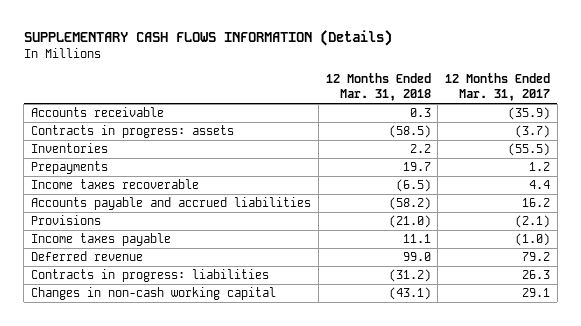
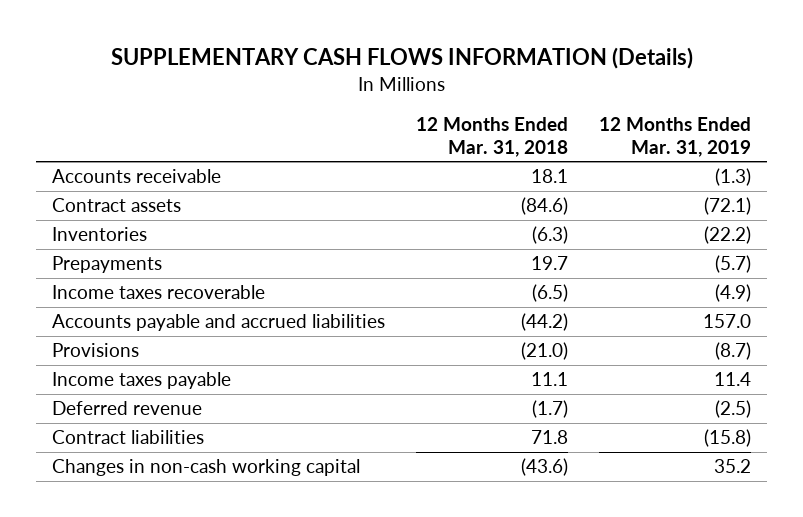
- | 12 Months Ended Mar. 31, 2018 | 12 Months Ended Mar. 31, 2017
+ | 12 Months Ended Mar. 31, 2018 | 12 Months Ended Mar. 31, 2019
- Accounts receivable | 0.3 | (35.9)
- Contracts in progress: assets | (58.5) | (3.7)
- Inventories | 2.2 | (55.5)
+ Accounts receivable | 18.1 | (1.3)
+ Contract assets | (84.6) | (72.1)
+ Inventories | (6.3) | (22.2)
- Accounts payable and accrued liabilities | (58.2) | 16.2
+ Accounts payable and accrued liabilities | (44.2) | 157.0
- Deferred revenue | 99.0 | 79.2
- Contracts in progress: liabilities | (31.2) | 26.3
- Changes in non-cash working capital | (43.1) | 29.1
+ Deferred revenue | (1.7) | (2.5)
+ Contract liabilities | 71.8 | (15.8)
+ Changes in non-cash working capital | (43.6) | 35.2

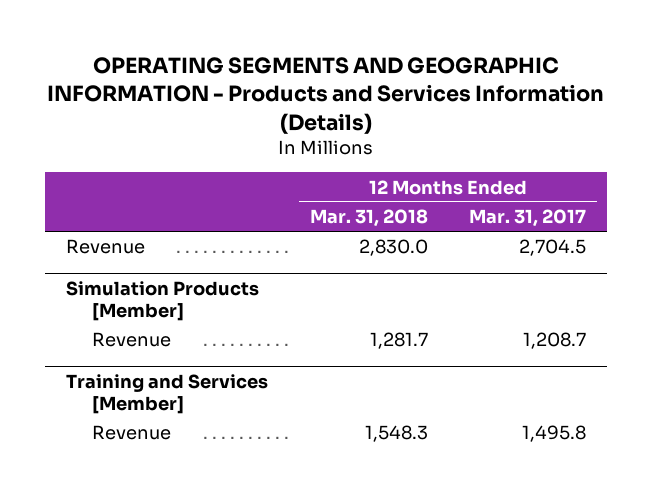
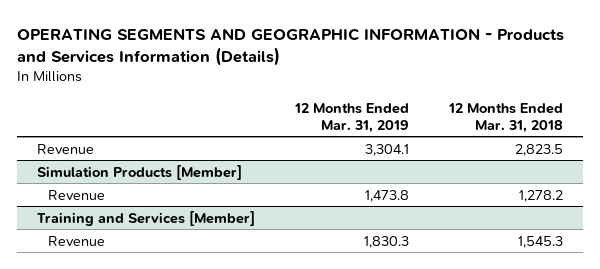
- | 12 Months Ended Mar. 31, 2018 | 12 Months Ended Mar. 31, 2017
+ | 12 Months Ended Mar. 31, 2019 | 12 Months Ended Mar. 31, 2018
- Revenue | 2,830.0 | 2,704.5
+ Revenue | 3,304.1 | 2,823.5
@ Simulation Products [Member]
- Revenue | 1,281.7 | 1,208.7
+ Revenue | 1,473.8 | 1,278.2
@ Training and Services [Member]
- Revenue | 1,548.3 | 1,495.8
+ Revenue | 1,830.3 | 1,545.3

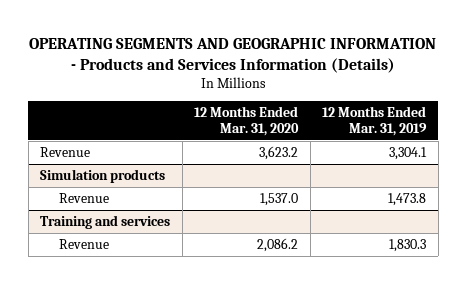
- | 12 Months Ended Mar. 31, 2019 | 12 Months Ended Mar. 31, 2018
+ | 12 Months Ended Mar. 31, 2020 | 12 Months Ended Mar. 31, 2019
- Simulation Products [Member]
+ Simulation products
- Training and Services [Member]
+ Training and services

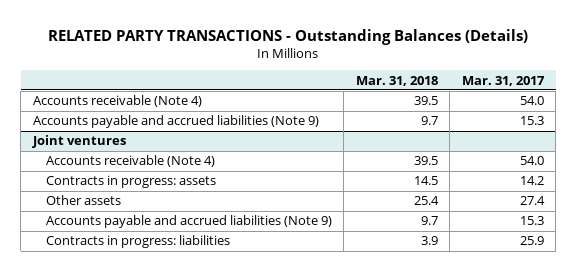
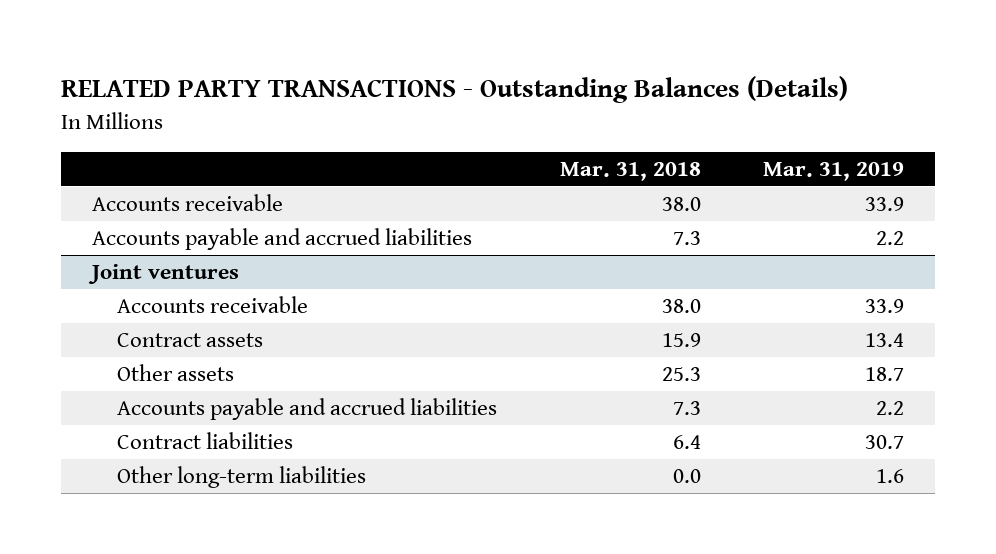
- | Mar. 31, 2018 | Mar. 31, 2017
+ | Mar. 31, 2018 | Mar. 31, 2019
- Accounts receivable (Note 4) | 39.5 | 54.0
- Accounts payable and accrued liabilities (Note 9) | 9.7 | 15.3
+ Accounts receivable | 38.0 | 33.9
+ Accounts payable and accrued liabilities | 7.3 | 2.2
@ Joint ventures
- Accounts receivable (Note 4) | 39.5 | 54.0
- Contracts in progress: assets | 14.5 | 14.2
- Other assets | 25.4 | 27.4
- Accounts payable and accrued liabilities (Note 9) | 9.7 | 15.3
- Contracts in progress: liabilities | 3.9 | 25.9
+ Accounts receivable | 38.0 | 33.9
+ Contract assets | 15.9 | 13.4
+ Other assets | 25.3 | 18.7
+ Accounts payable and accrued liabilities | 7.3 | 2.2
+ Contract liabilities | 6.4 | 30.7
+ Other long-term liabilities | 0.0 | 1.6

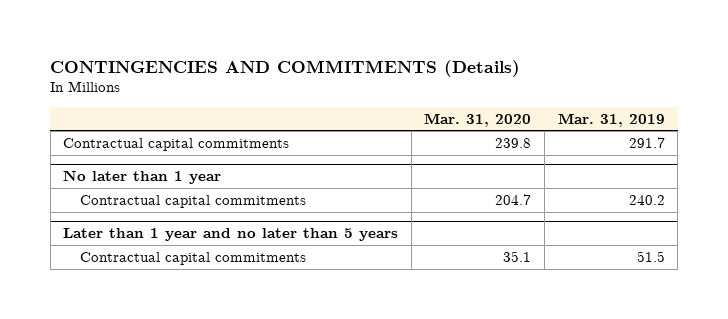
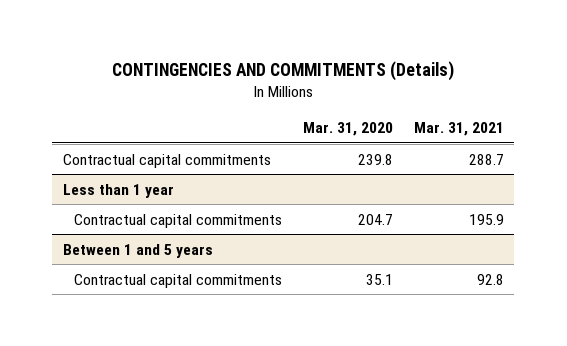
- | Mar. 31, 2020 | Mar. 31, 2019
+ | Mar. 31, 2020 | Mar. 31, 2021
- No later than 1 year
+ Less than 1 year
- Later than 1 year and no later than 5 years
+ Between 1 and 5 years

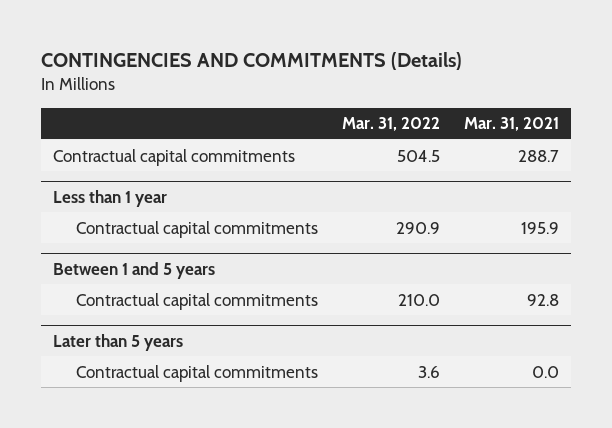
- | Mar. 31, 2020 | Mar. 31, 2021
+ | Mar. 31, 2022 | Mar. 31, 2021
+ Later than 5 years
+ Contractual capital commitments | 3.6 | 0.0

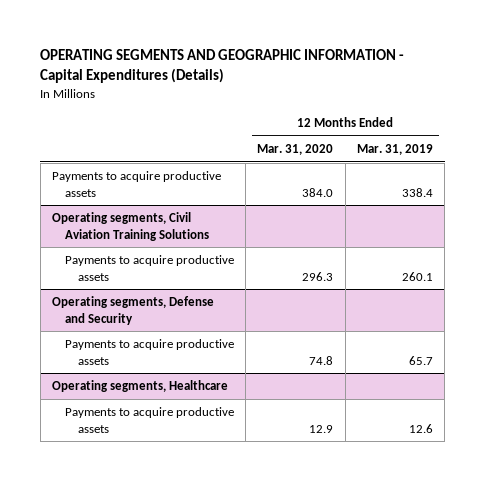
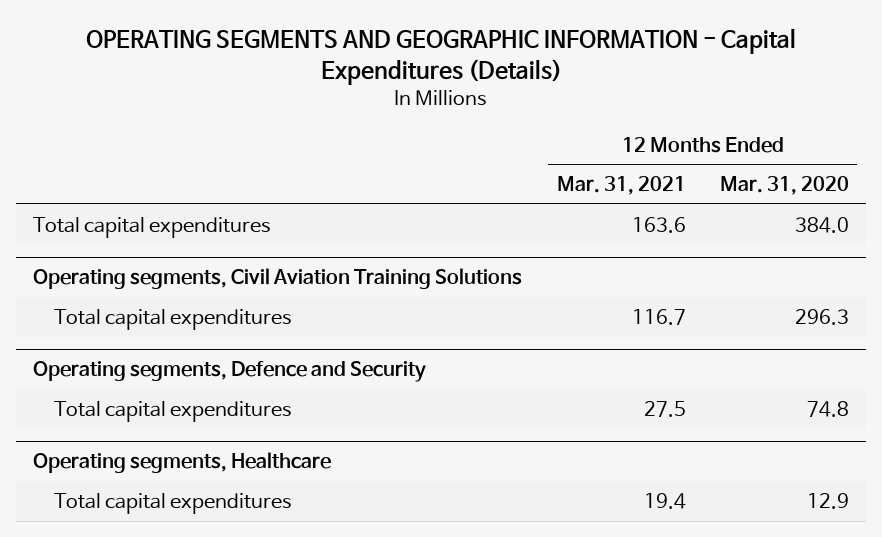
- | 12 Months Ended Mar. 31, 2020 | 12 Months Ended Mar. 31, 2019
+ | 12 Months Ended Mar. 31, 2021 | 12 Months Ended Mar. 31, 2020
- Payments to acquire productive assets | 384.0 | 338.4
+ Total capital expenditures | 163.6 | 384.0
@ Operating segments, Civil Aviation Training Solutions
- Payments to acquire productive assets | 296.3 | 260.1
- Operating segments, Defense and Security
- Payments to acquire productive assets | 74.8 | 65.7
@ Operating segments, Civil Aviation Training Solutions
+ Total capital expenditures | 116.7 | 296.3
+ Operating segments, Defence and Security
+ Total capital expenditures | 27.5 | 74.8
@ Operating segments, Healthcare
- Payments to acquire productive assets | 12.9 | 12.6
+ Total capital expenditures | 19.4 | 12.9

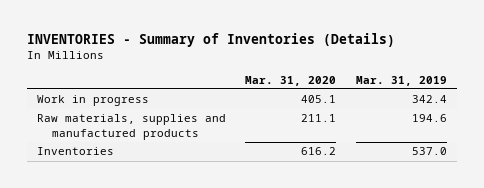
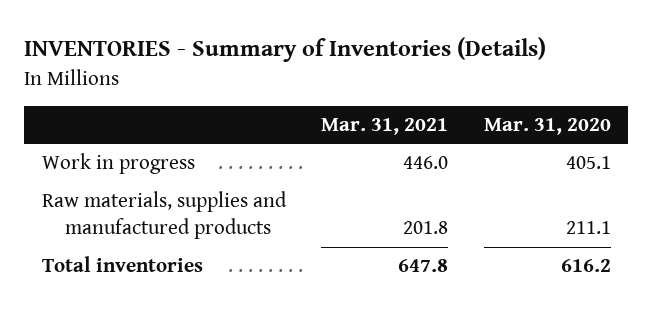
- | Mar. 31, 2020 | Mar. 31, 2019
+ | Mar. 31, 2021 | Mar. 31, 2020
- Inventories | 616.2 | 537.0
+ Total inventories | 647.8 | 616.2

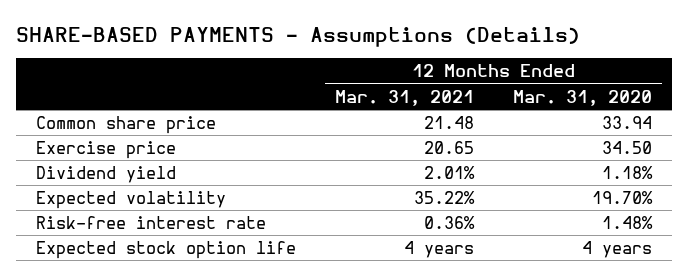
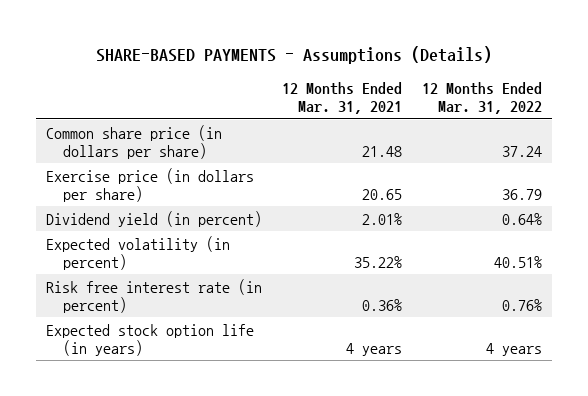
- | 12 Months Ended Mar. 31, 2021 | 12 Months Ended Mar. 31, 2020
+ | 12 Months Ended Mar. 31, 2021 | 12 Months Ended Mar. 31, 2022
- Common share price | 21.48 | 33.94
- Exercise price | 20.65 | 34.50
- Dividend yield | 2.01% | 1.18%
- Expected volatility | 35.22% | 19.70%
- Risk-free interest rate | 0.36% | 1.48%
- Expected stock option life | 4 years | 4 years
+ Common share price (in dollars per share) | 21.48 | 37.24
+ Exercise price (in dollars per share) | 20.65 | 36.79
+ Dividend yield (in percent) | 2.01% | 0.64%
+ Expected volatility (in percent) | 35.22% | 40.51%
+ Risk free interest rate (in percent) | 0.36% | 0.76%
+ Expected stock option life (in years) | 4 years | 4 years

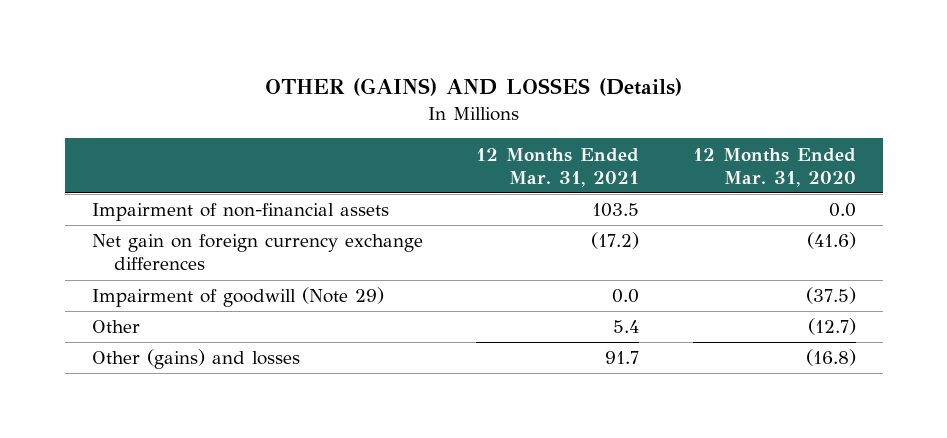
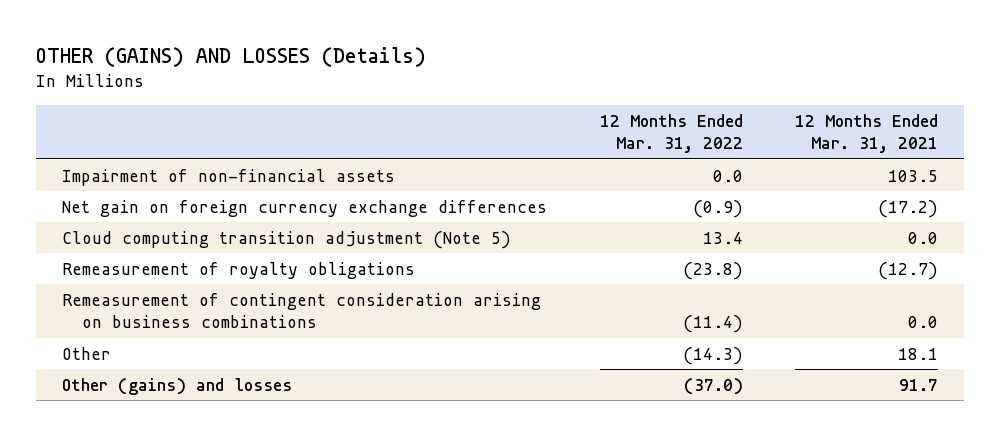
- | 12 Months Ended Mar. 31, 2021 | 12 Months Ended Mar. 31, 2020
+ | 12 Months Ended Mar. 31, 2022 | 12 Months Ended Mar. 31, 2021
- Impairment of goodwill (Note 29) | 0.0 | (37.5)
- Other | 5.4 | (12.7)
+ Cloud computing transition adjustment (Note 5) | 13.4 | 0.0
+ Remeasurement of royalty obligations | (23.8) | (12.7)
+ Remeasurement of contingent consideration arising on business combinations | (11.4) | 0.0
+ Other | (14.3) | 18.1

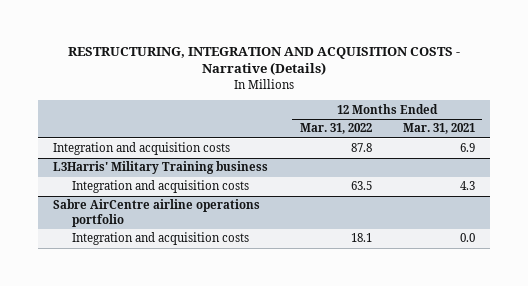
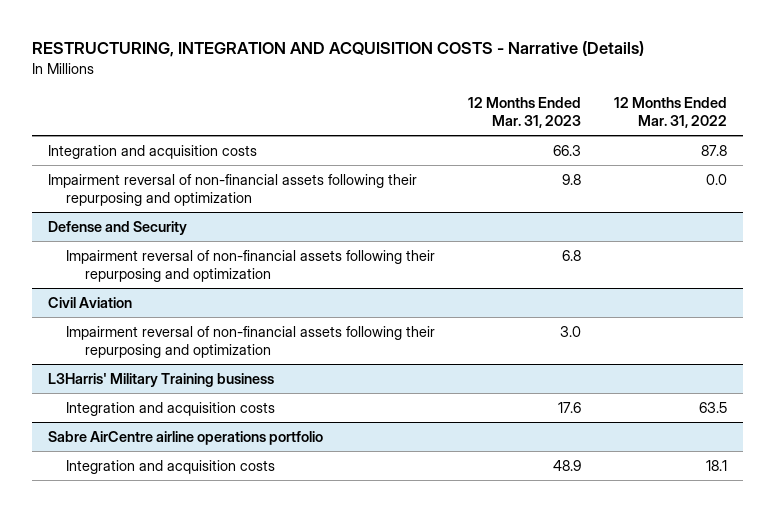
- | 12 Months Ended Mar. 31, 2022 | 12 Months Ended Mar. 31, 2021
+ | 12 Months Ended Mar. 31, 2023 | 12 Months Ended Mar. 31, 2022
+ Impairment reversal of non-financial assets following their repurposing and optimization | 9.8 | 0.0
+ Defense and Security
+ Impairment reversal of non-financial assets following their repurposing and optimization | 6.8 |
+ Civil Aviation
+ Impairment reversal of non-financial assets following their repurposing and optimization | 3.0 |

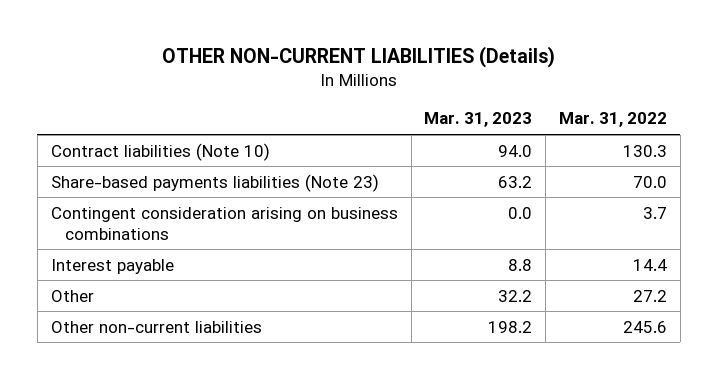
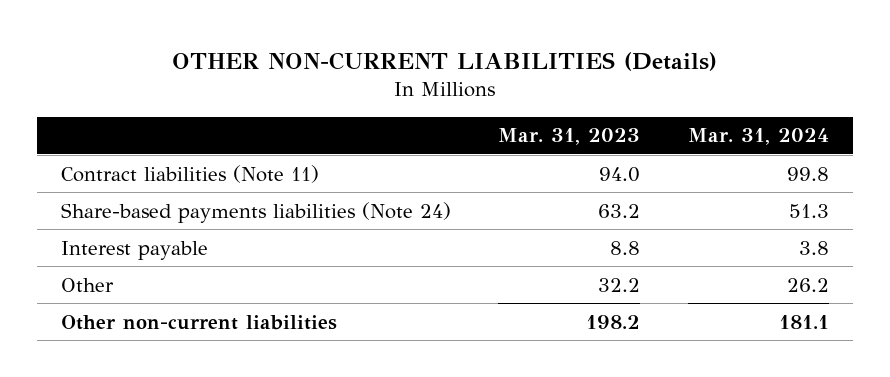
- | Mar. 31, 2023 | Mar. 31, 2022
+ | Mar. 31, 2023 | Mar. 31, 2024
- Contract liabilities (Note 10) | 94.0 | 130.3
- Share-based payments liabilities (Note 23) | 63.2 | 70.0
- Contingent consideration arising on business combinations | 0.0 | 3.7
+ Contract liabilities (Note 11) | 94.0 | 99.8
+ Share-based payments liabilities (Note 24) | 63.2 | 51.3

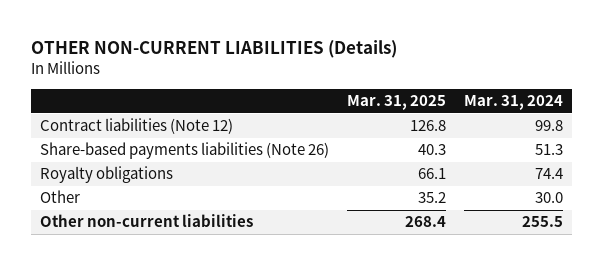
- | Mar. 31, 2023 | Mar. 31, 2024
+ | Mar. 31, 2025 | Mar. 31, 2024
- Contract liabilities (Note 11) | 94.0 | 99.8
- Share-based payments liabilities (Note 24) | 63.2 | 51.3
- Interest payable | 8.8 | 3.8
- Other | 32.2 | 26.2
- Other non-current liabilities | 198.2 | 181.1
+ Contract liabilities (Note 12) | 126.8 | 99.8
+ Share-based payments liabilities (Note 26) | 40.3 | 51.3
+ Royalty obligations | 66.1 | 74.4
+ Other | 35.2 | 30.0
+ Other non-current liabilities | 268.4 | 255.5

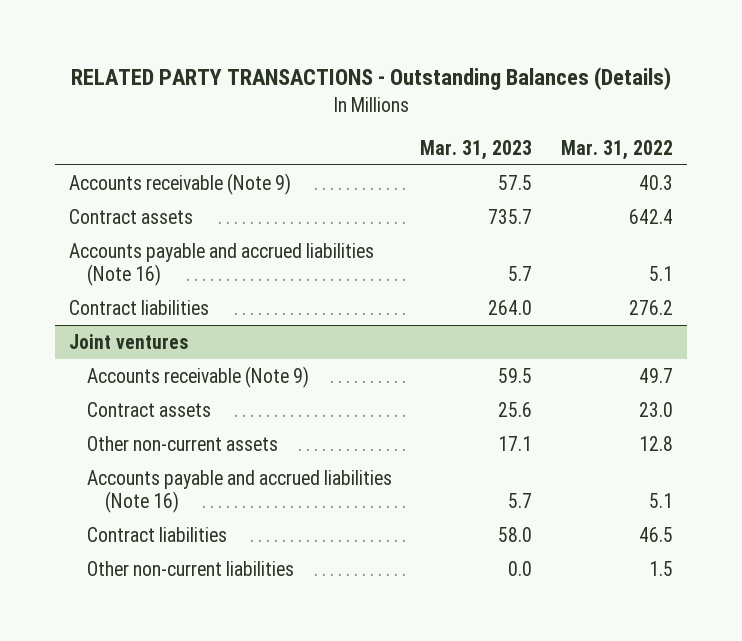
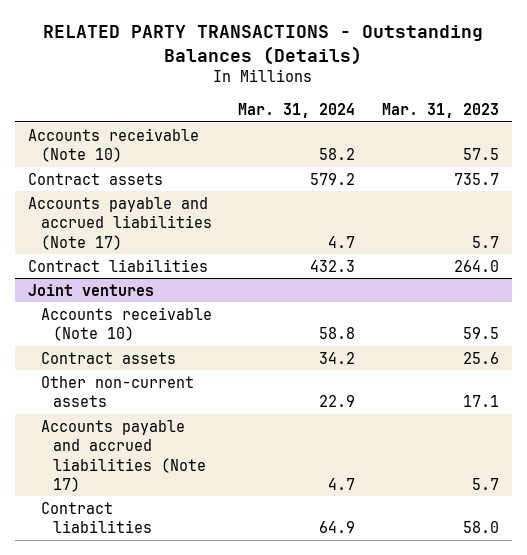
- | Mar. 31, 2023 | Mar. 31, 2022
+ | Mar. 31, 2024 | Mar. 31, 2023
- Accounts receivable (Note 9) | 57.5 | 40.3
+ Accounts receivable (Note 10) | 58.2 | 57.5
- Accounts payable and accrued liabilities (Note 16) | 5.7 | 5.1
+ Accounts payable and accrued liabilities (Note 17) | 4.7 | 5.7
@ Joint ventures
- Accounts receivable (Note 9) | 59.5 | 49.7
+ Accounts receivable (Note 10) | 58.8 | 59.5
- Accounts payable and accrued liabilities (Note 16) | 5.7 | 5.1
+ Accounts payable and accrued liabilities (Note 17) | 4.7 | 5.7
- Other non-current liabilities | 0.0 | 1.5

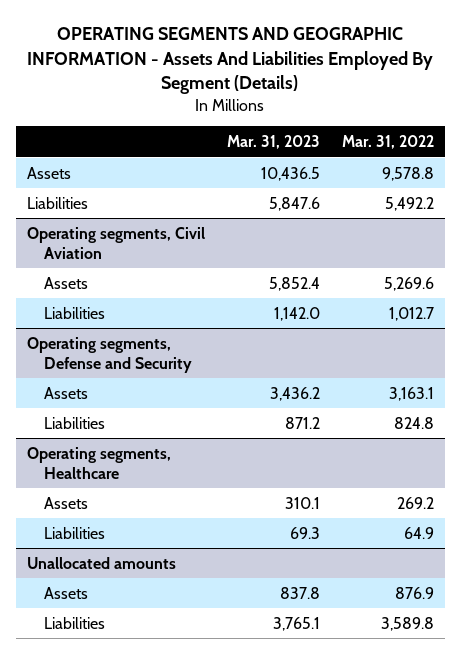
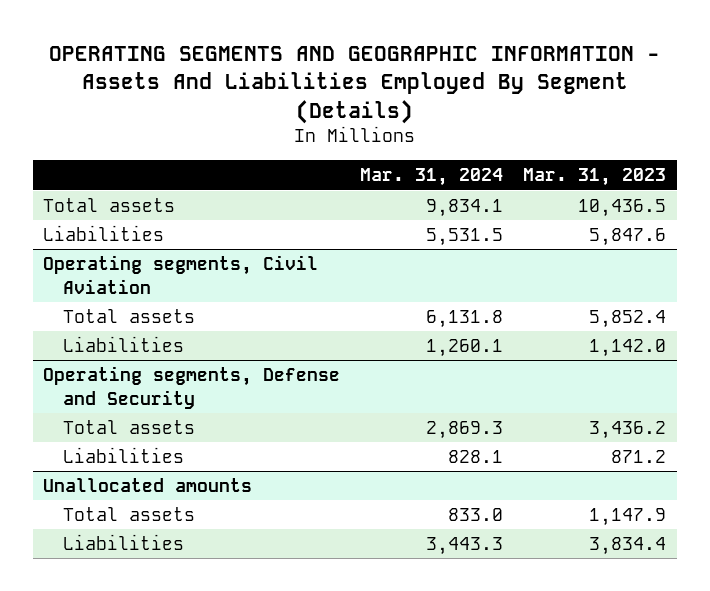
- | Mar. 31, 2023 | Mar. 31, 2022
+ | Mar. 31, 2024 | Mar. 31, 2023
- Assets | 10,436.5 | 9,578.8
+ Total assets | 9,834.1 | 10,436.5
@ Operating segments, Civil Aviation
- Assets | 5,852.4 | 5,269.6
+ Total assets | 6,131.8 | 5,852.4
@ Operating segments, Defense and Security
- Assets | 3,436.2 | 3,163.1
+ Total assets | 2,869.3 | 3,436.2
- Operating segments, Healthcare
- Assets | 310.1 | 269.2
- Liabilities | 69.3 | 64.9
@ Unallocated amounts
- Assets | 837.8 | 876.9
- Liabilities | 3,765.1 | 3,589.8
+ Total assets | 833.0 | 1,147.9
+ Liabilities | 3,443.3 | 3,834.4

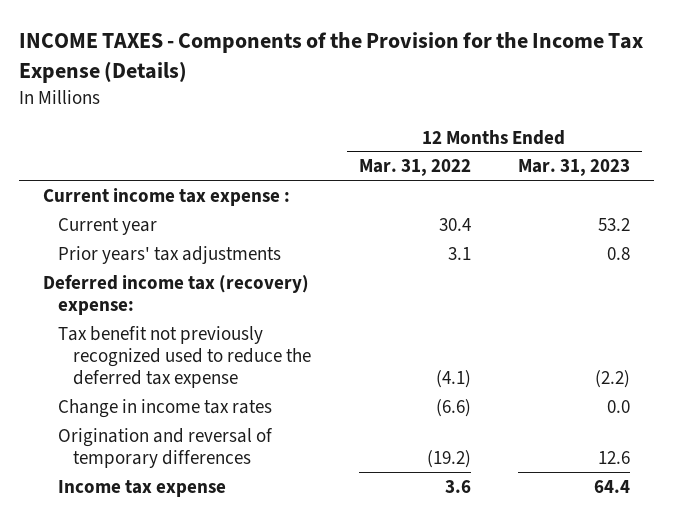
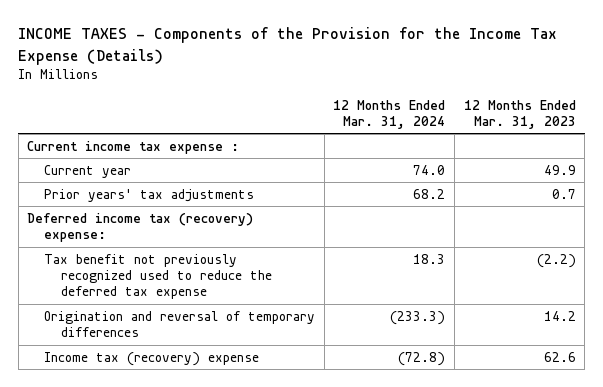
- | 12 Months Ended Mar. 31, 2022 | 12 Months Ended Mar. 31, 2023
+ | 12 Months Ended Mar. 31, 2024 | 12 Months Ended Mar. 31, 2023
- Current year | 30.4 | 53.2
- Prior years' tax adjustments | 3.1 | 0.8
+ Current year | 74.0 | 49.9
+ Prior years' tax adjustments | 68.2 | 0.7
- Change in income tax rates | (6.6) | 0.0
- Origination and reversal of temporary differences | (19.2) | 12.6
- Income tax expense | 3.6 | 64.4
+ Origination and reversal of temporary differences | (233.3) | 14.2
+ Income tax (recovery) expense | (72.8) | 62.6

